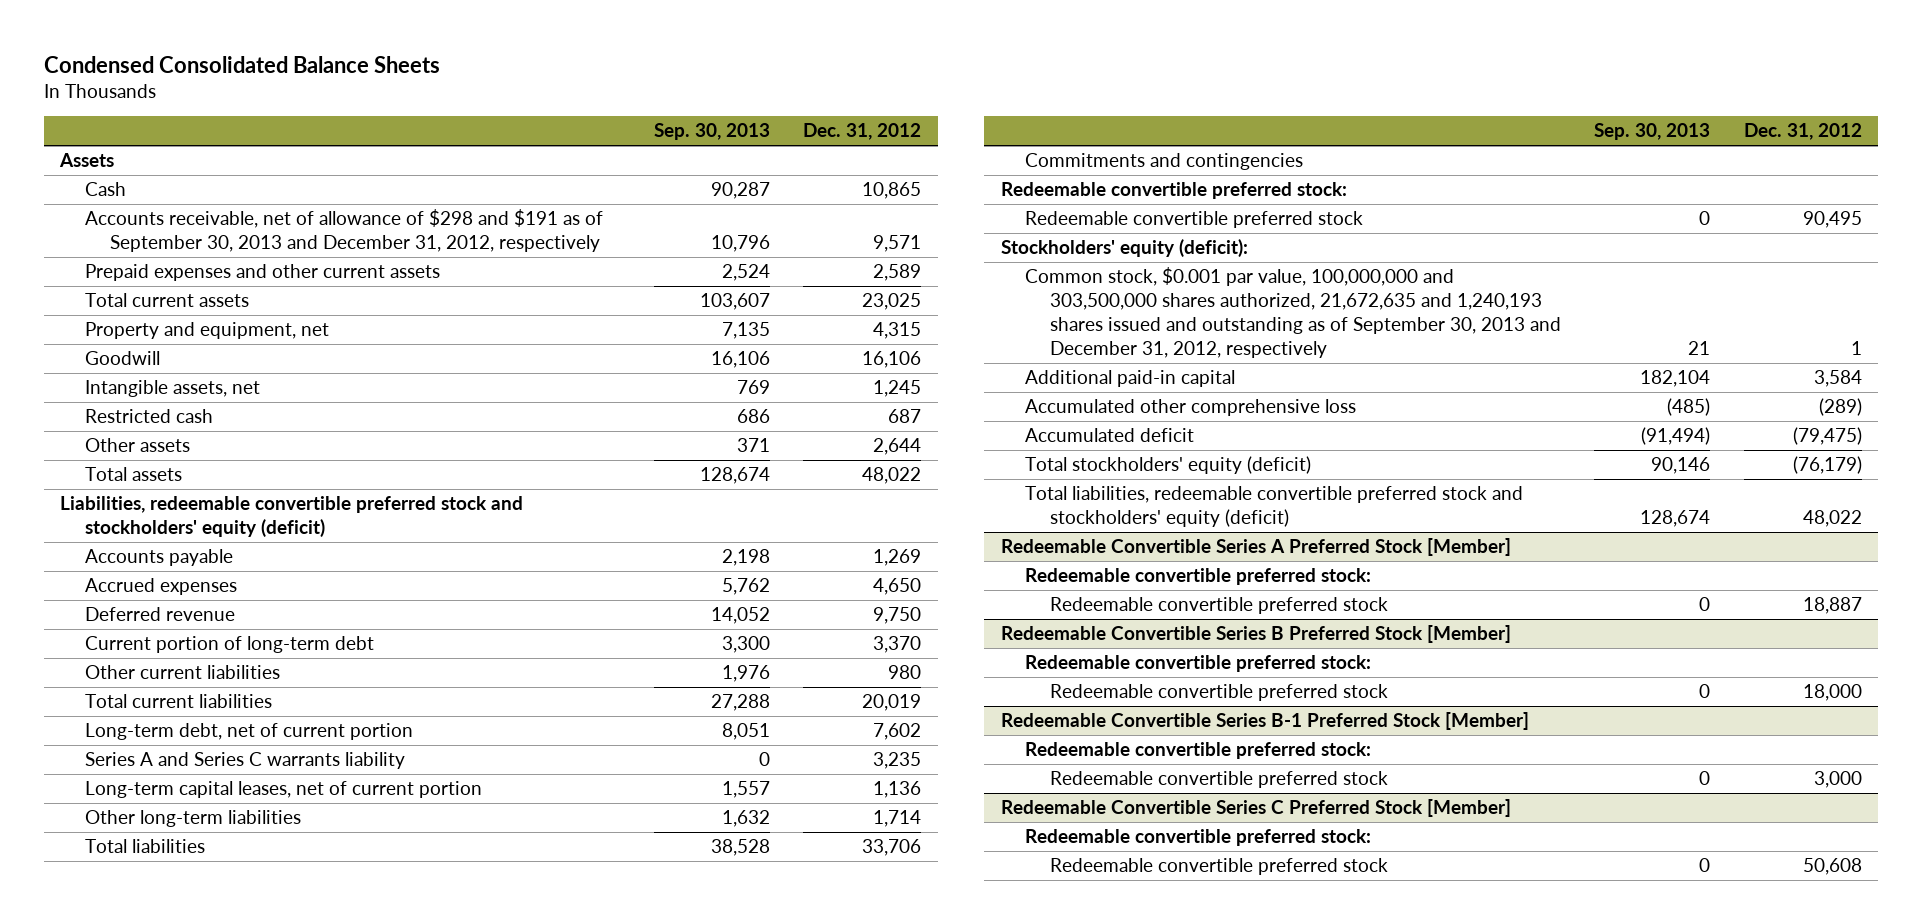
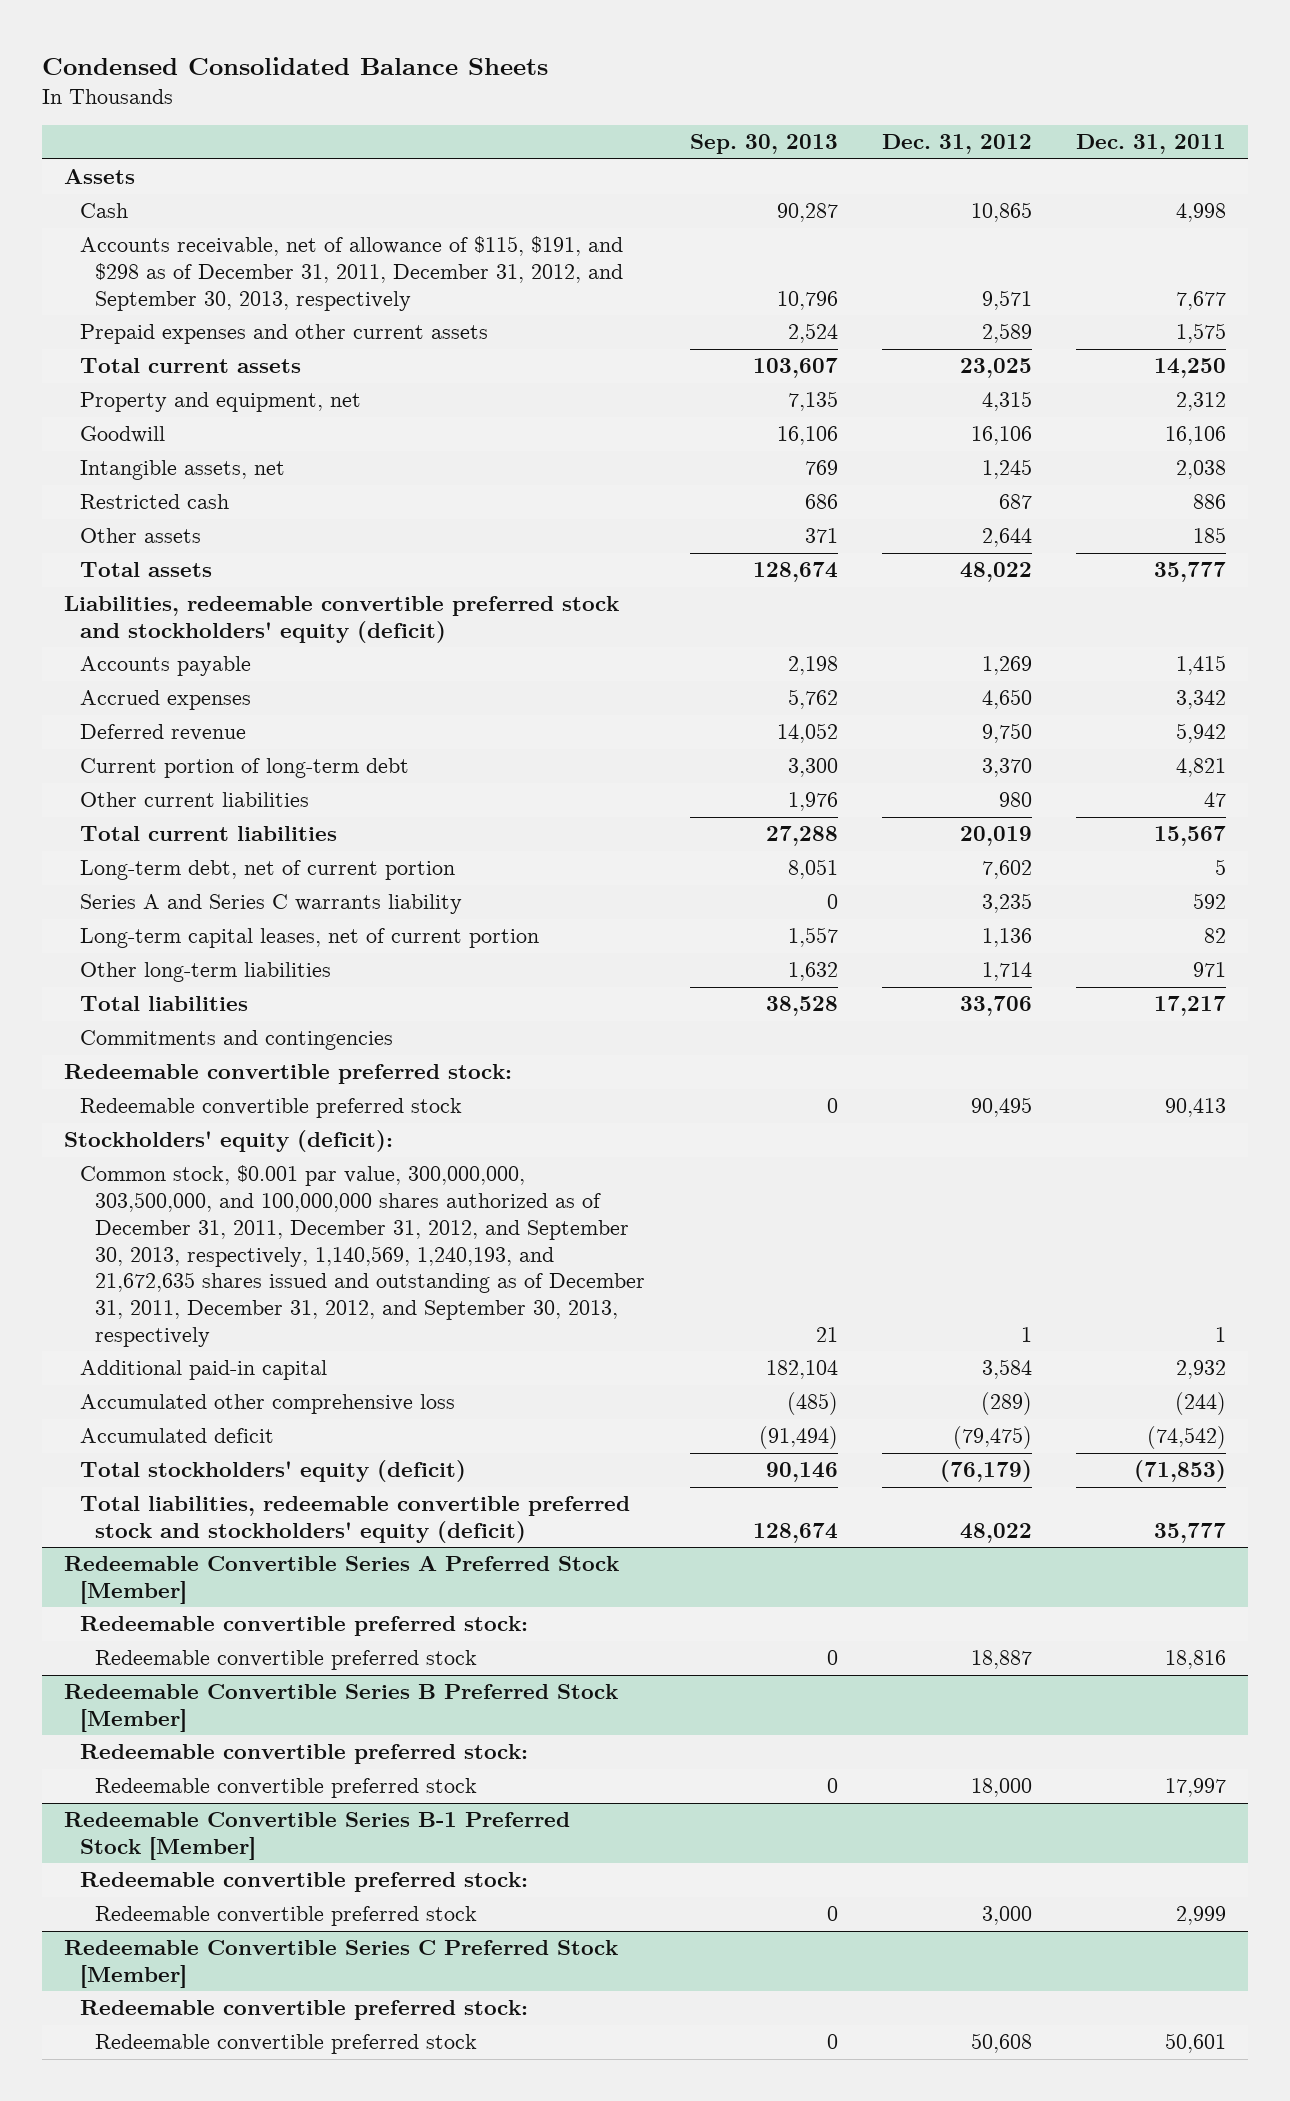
- | Sep. 30, 2013 | Dec. 31, 2012
+ | Sep. 30, 2013 | Dec. 31, 2012 | Dec. 31, 2011
- Accounts receivable, net of allowance of $298 and $191 as of September 30, 2013 and December 31, 2012, respectively | 10,796 | 9,571
+ Accounts receivable, net of allowance of $115, $191, and $298 as of December 31, 2011, December 31, 2012, and September 30, 2013, respectively | 10,796 | 9,571 | 7,677
- Common stock, $0.001 par value, 100,000,000 and 303,500,000 shares authorized, 21,672,635 and 1,240,193 shares issued and outstanding as of September 30, 2013 and December 31, 2012, respectively | 21 | 1
+ Common stock, $0.001 par value, 300,000,000, 303,500,000, and 100,000,000 shares authorized as of December 31, 2011, December 31, 2012, and September 30, 2013, respectively, 1,140,569, 1,240,193, and 21,672,635 shares issued and outstanding as of December 31, 2011, December 31, 2012, and September 30, 2013, respectively | 21 | 1 | 1

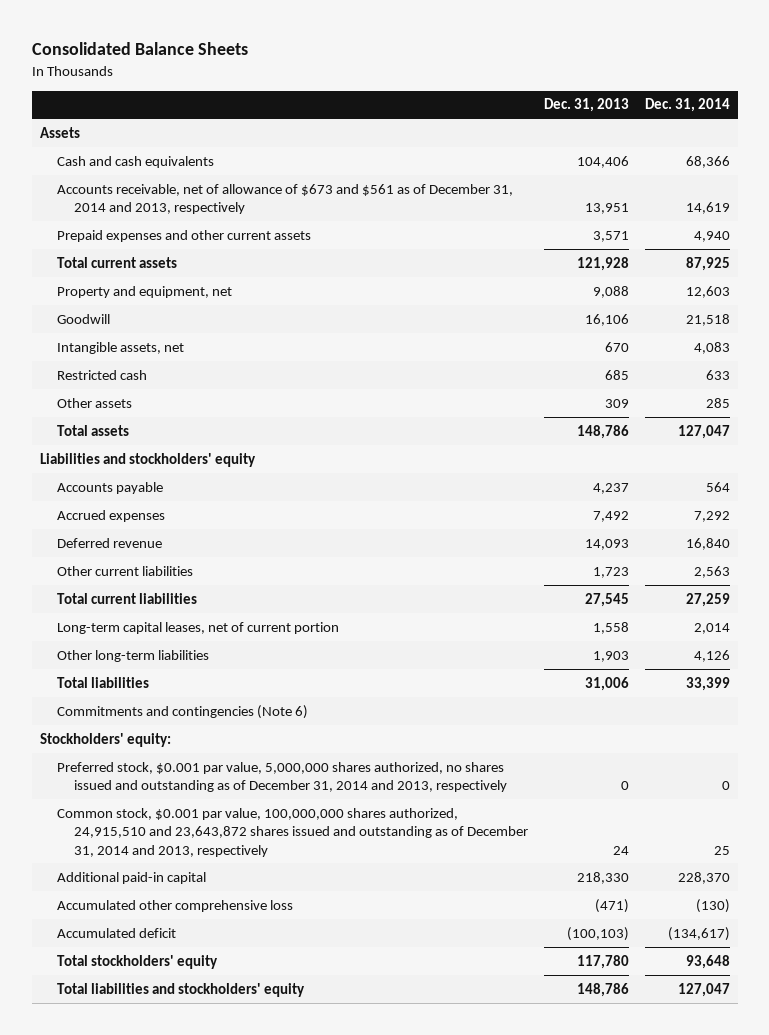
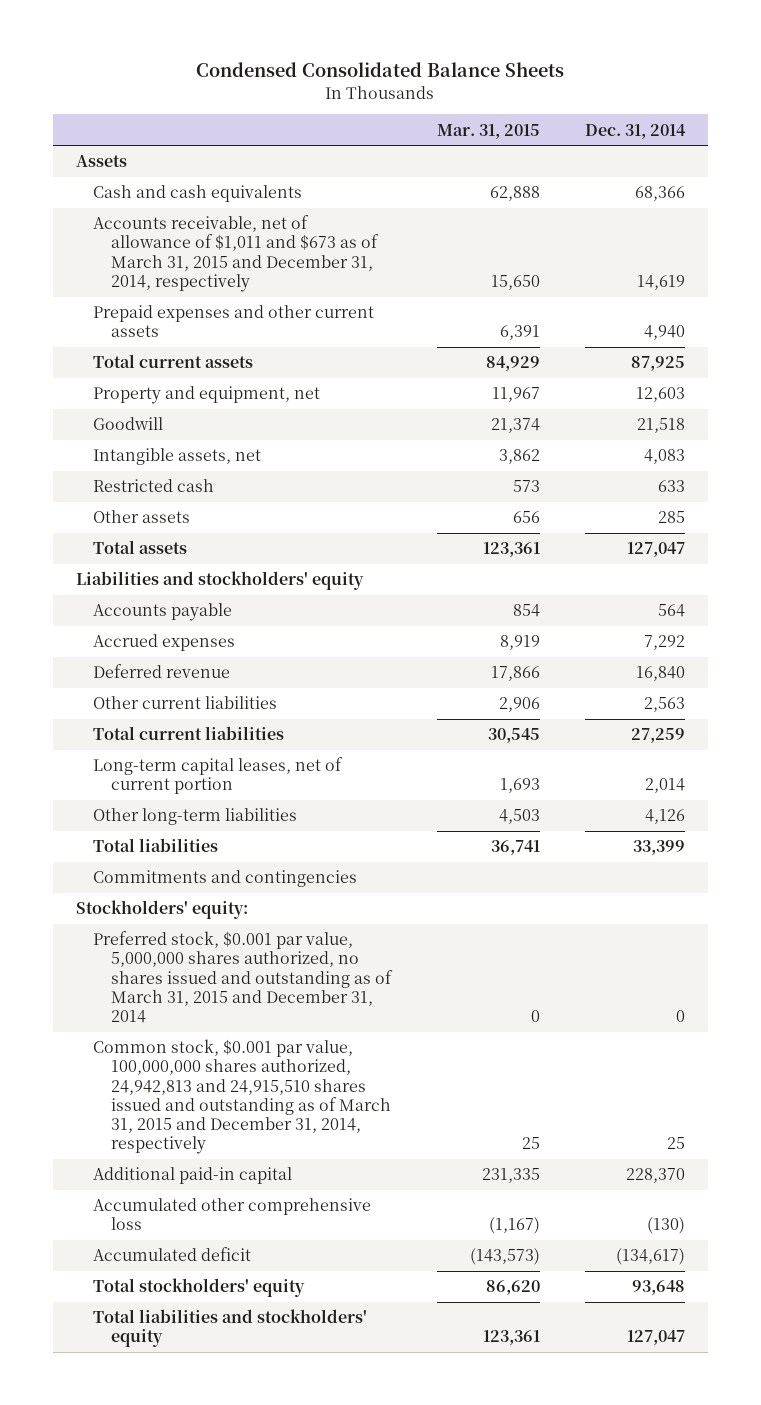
- Consolidated Balance Sheets
+ Condensed Consolidated Balance Sheets
- | Dec. 31, 2013 | Dec. 31, 2014
+ | Mar. 31, 2015 | Dec. 31, 2014
- Accounts receivable, net of allowance of $673 and $561 as of December 31, 2014 and 2013, respectively | 13,951 | 14,619
+ Accounts receivable, net of allowance of $1,011 and $673 as of March 31, 2015 and December 31, 2014, respectively | 15,650 | 14,619
- Commitments and contingencies (Note 6)
+ Commitments and contingencies
- Preferred stock, $0.001 par value, 5,000,000 shares authorized, no shares issued and outstanding as of December 31, 2014 and 2013, respectively | 0 | 0
- Common stock, $0.001 par value, 100,000,000 shares authorized, 24,915,510 and 23,643,872 shares issued and outstanding as of December 31, 2014 and 2013, respectively | 24 | 25
+ Preferred stock, $0.001 par value, 5,000,000 shares authorized, no shares issued and outstanding as of March 31, 2015 and December 31, 2014 | 0 | 0
+ Common stock, $0.001 par value, 100,000,000 shares authorized, 24,942,813 and 24,915,510 shares issued and outstanding as of March 31, 2015 and December 31, 2014, respectively | 25 | 25

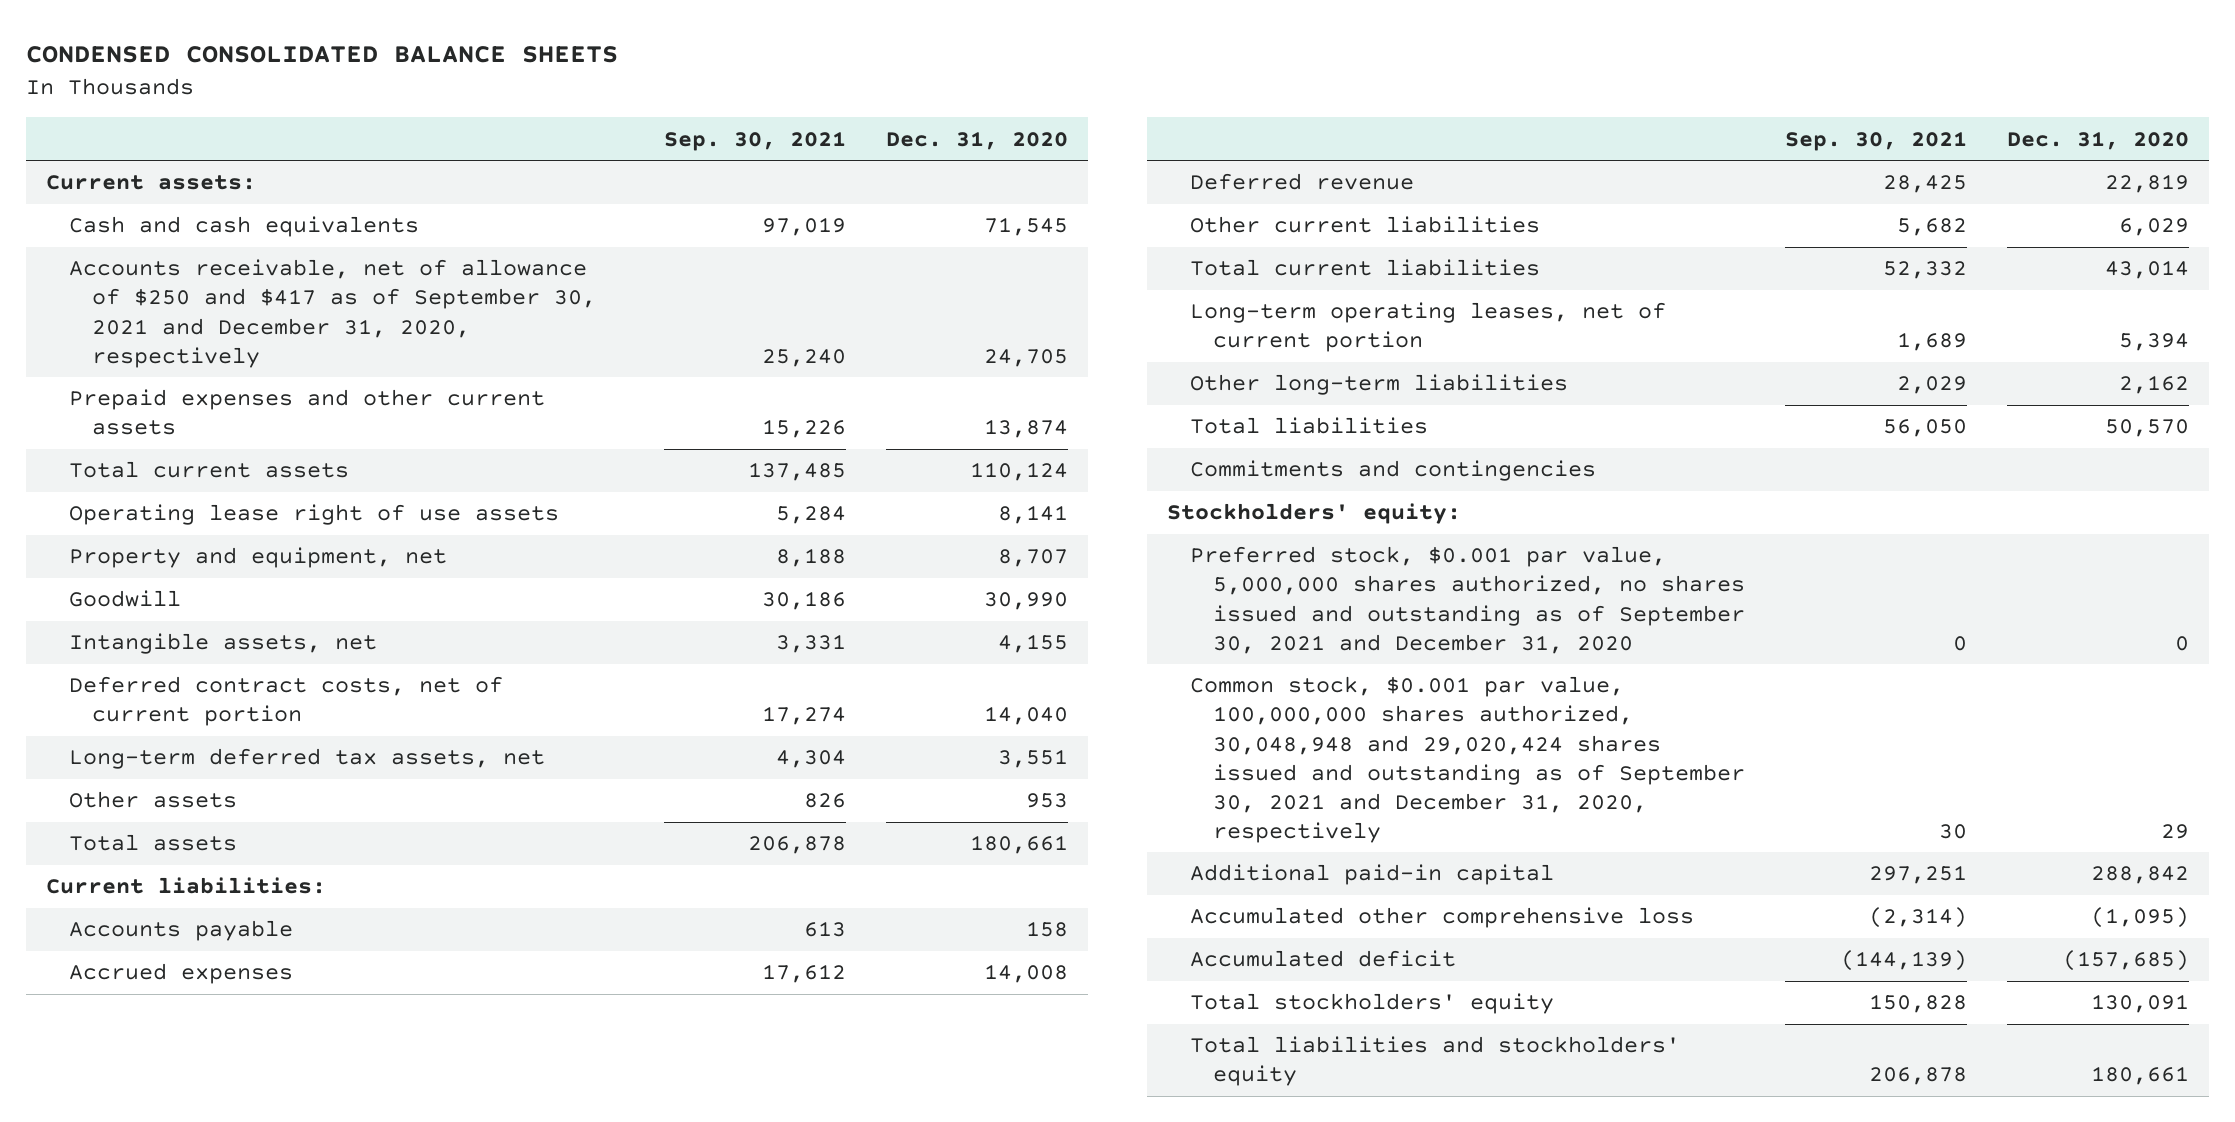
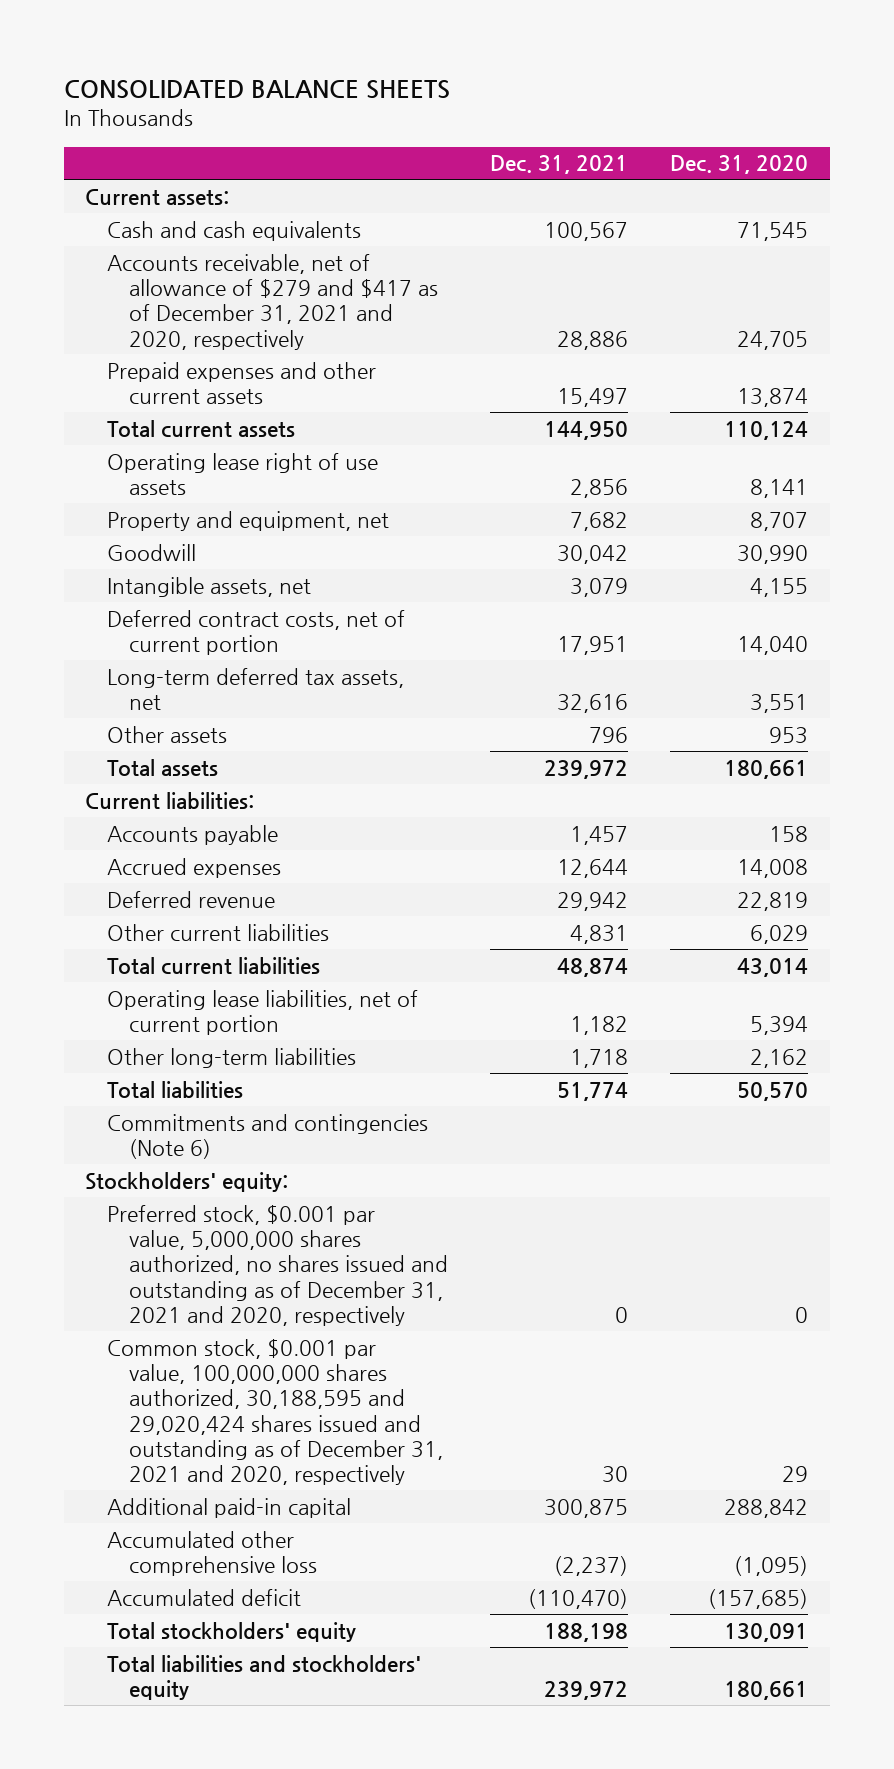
- CONDENSED CONSOLIDATED BALANCE SHEETS
+ CONSOLIDATED BALANCE SHEETS
- | Sep. 30, 2021 | Dec. 31, 2020
+ | Dec. 31, 2021 | Dec. 31, 2020
- Accounts receivable, net of allowance of $250 and $417 as of September 30, 2021 and December 31, 2020, respectively | 25,240 | 24,705
+ Accounts receivable, net of allowance of $279 and $417 as of December 31, 2021 and 2020, respectively | 28,886 | 24,705
- Long-term operating leases, net of current portion | 1,689 | 5,394
+ Operating lease liabilities, net of current portion | 1,182 | 5,394
- Commitments and contingencies
+ Commitments and contingencies (Note 6)
- Preferred stock, $0.001 par value, 5,000,000 shares authorized, no shares issued and outstanding as of September 30, 2021 and December 31, 2020 | 0 | 0
- Common stock, $0.001 par value, 100,000,000 shares authorized, 30,048,948 and 29,020,424 shares issued and outstanding as of September 30, 2021 and December 31, 2020, respectively | 30 | 29
+ Preferred stock, $0.001 par value, 5,000,000 shares authorized, no shares issued and outstanding as of December 31, 2021 and 2020, respectively | 0 | 0
+ Common stock, $0.001 par value, 100,000,000 shares authorized, 30,188,595 and 29,020,424 shares issued and outstanding as of December 31, 2021 and 2020, respectively | 30 | 29

